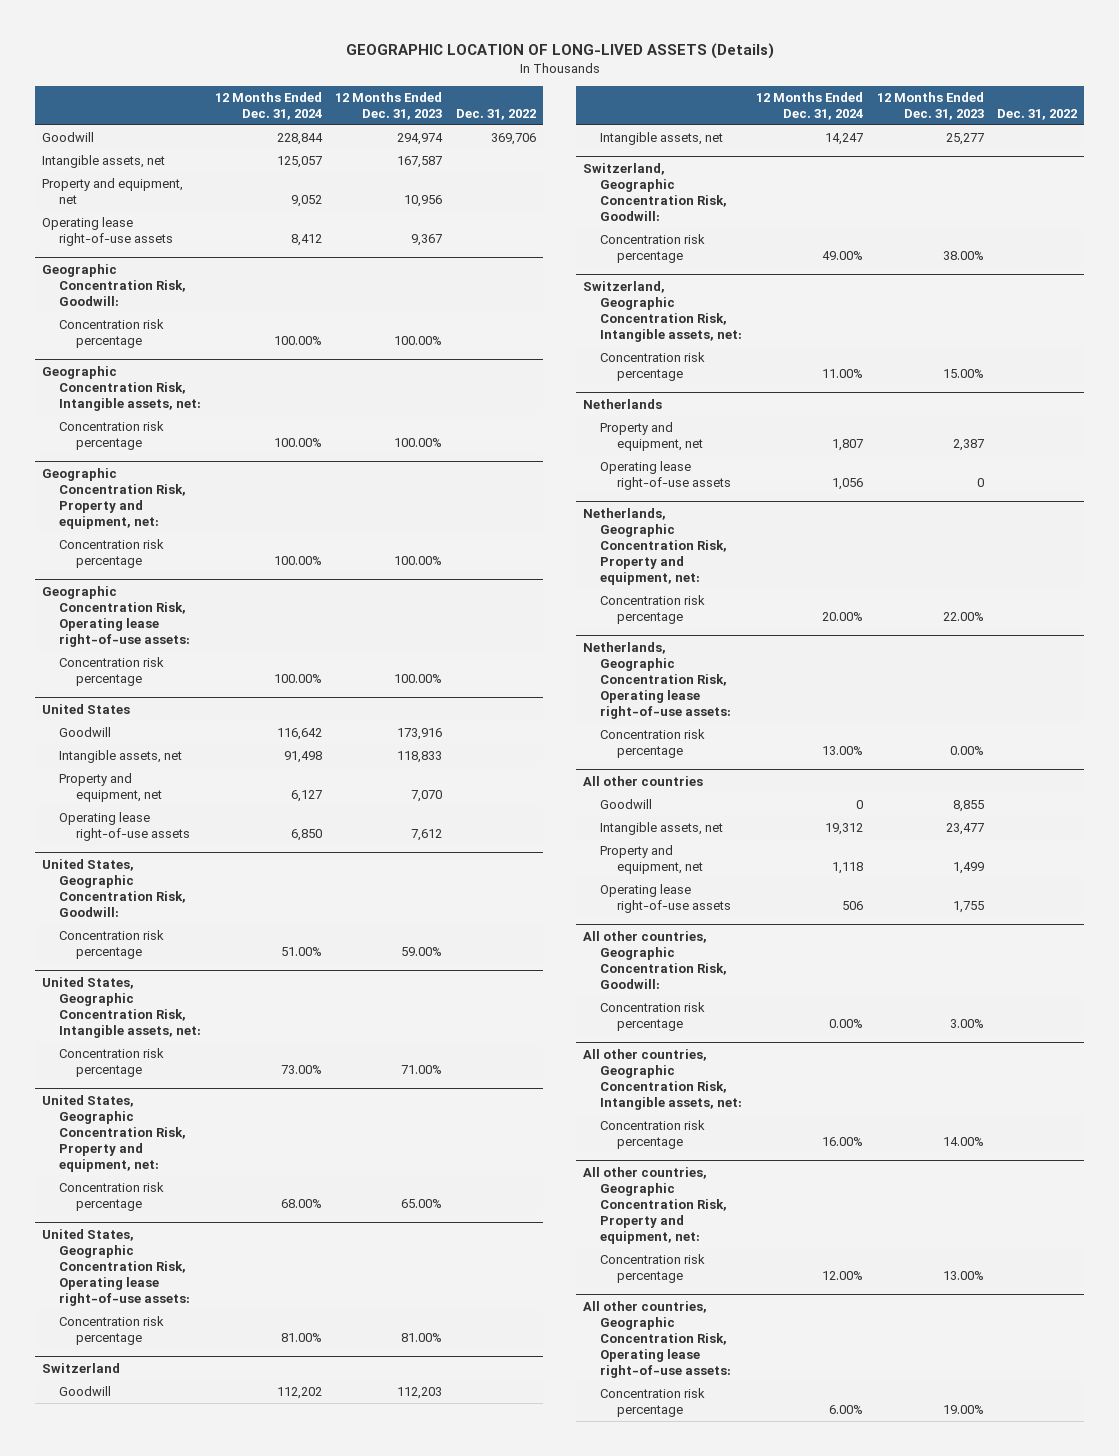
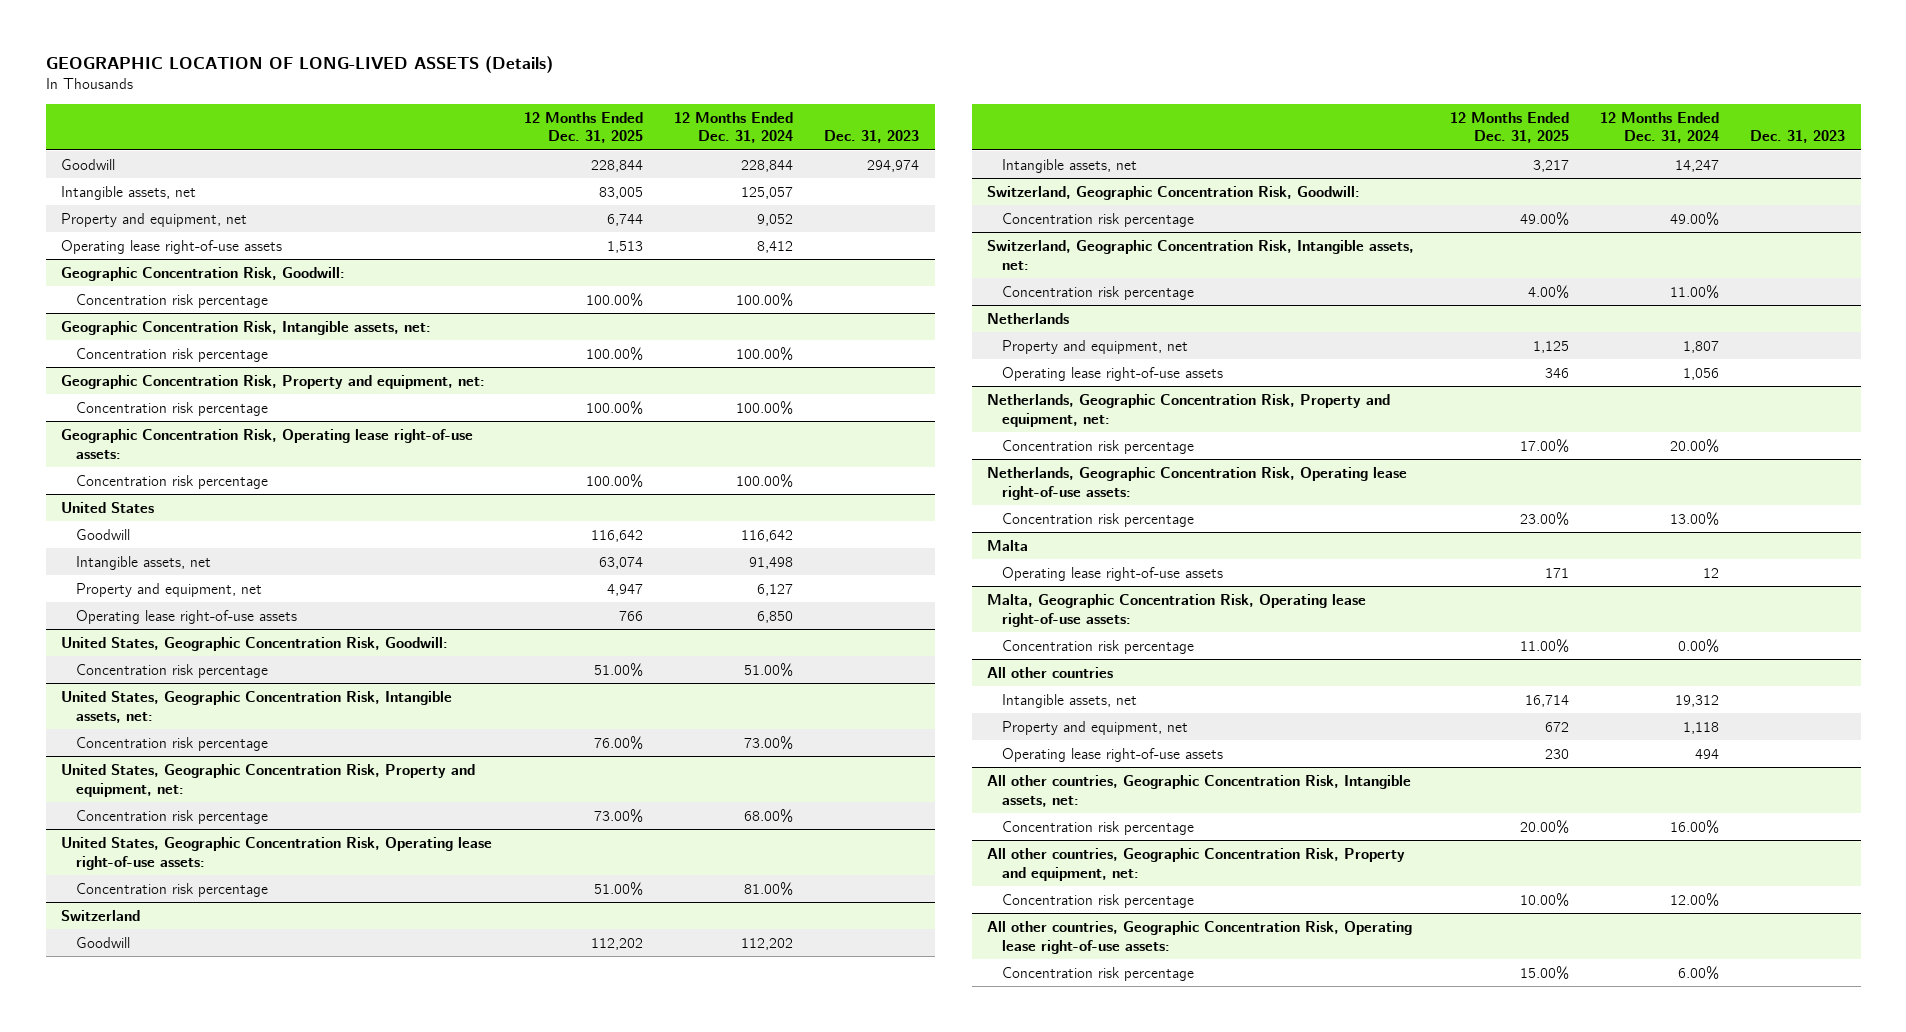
- | 12 Months Ended Dec. 31, 2024 | 12 Months Ended Dec. 31, 2023 | Dec. 31, 2022
+ | 12 Months Ended Dec. 31, 2025 | 12 Months Ended Dec. 31, 2024 | Dec. 31, 2023
+ Malta
+ Operating lease right-of-use assets | 171 | 12 |
+ Malta, Geographic Concentration Risk, Operating lease right-of-use assets:
+ Concentration risk percentage | 11.00% | 0.00% |
@ All other countries
- Goodwill | 0 | 8,855 |
- Operating lease right-of-use assets | 506 | 1,755 |
- All other countries, Geographic Concentration Risk, Goodwill:
- Concentration risk percentage | 0.00% | 3.00% |
@ All other countries
+ Operating lease right-of-use assets | 230 | 494 |

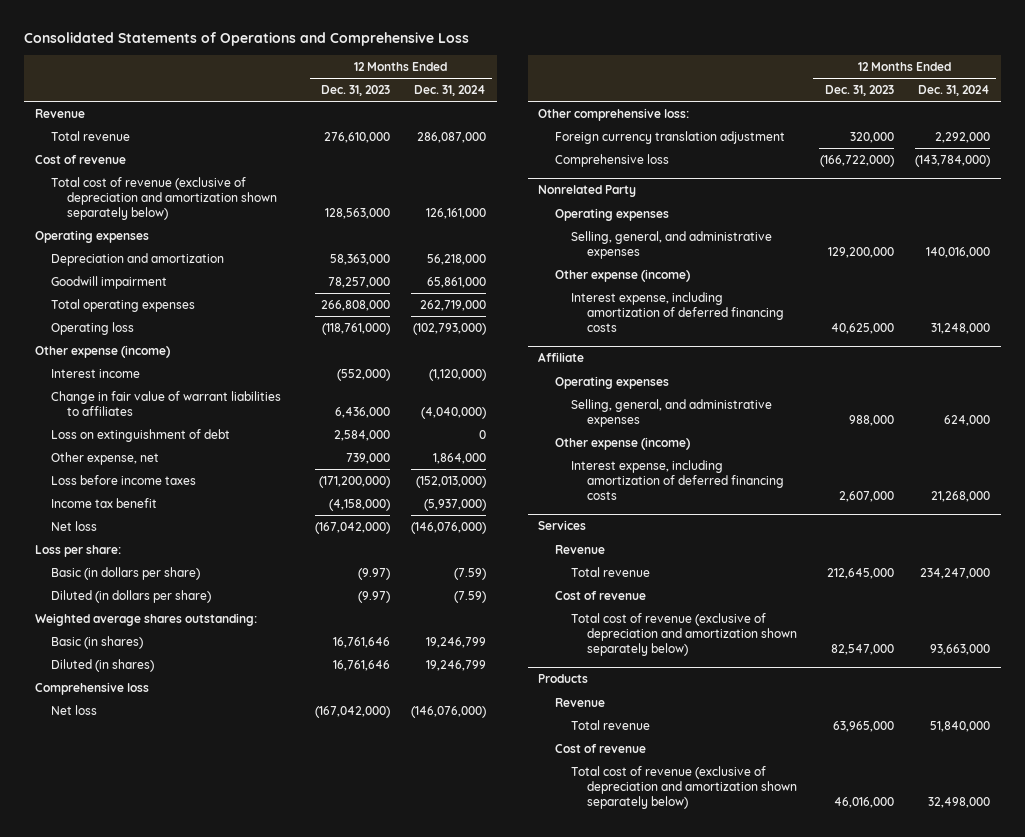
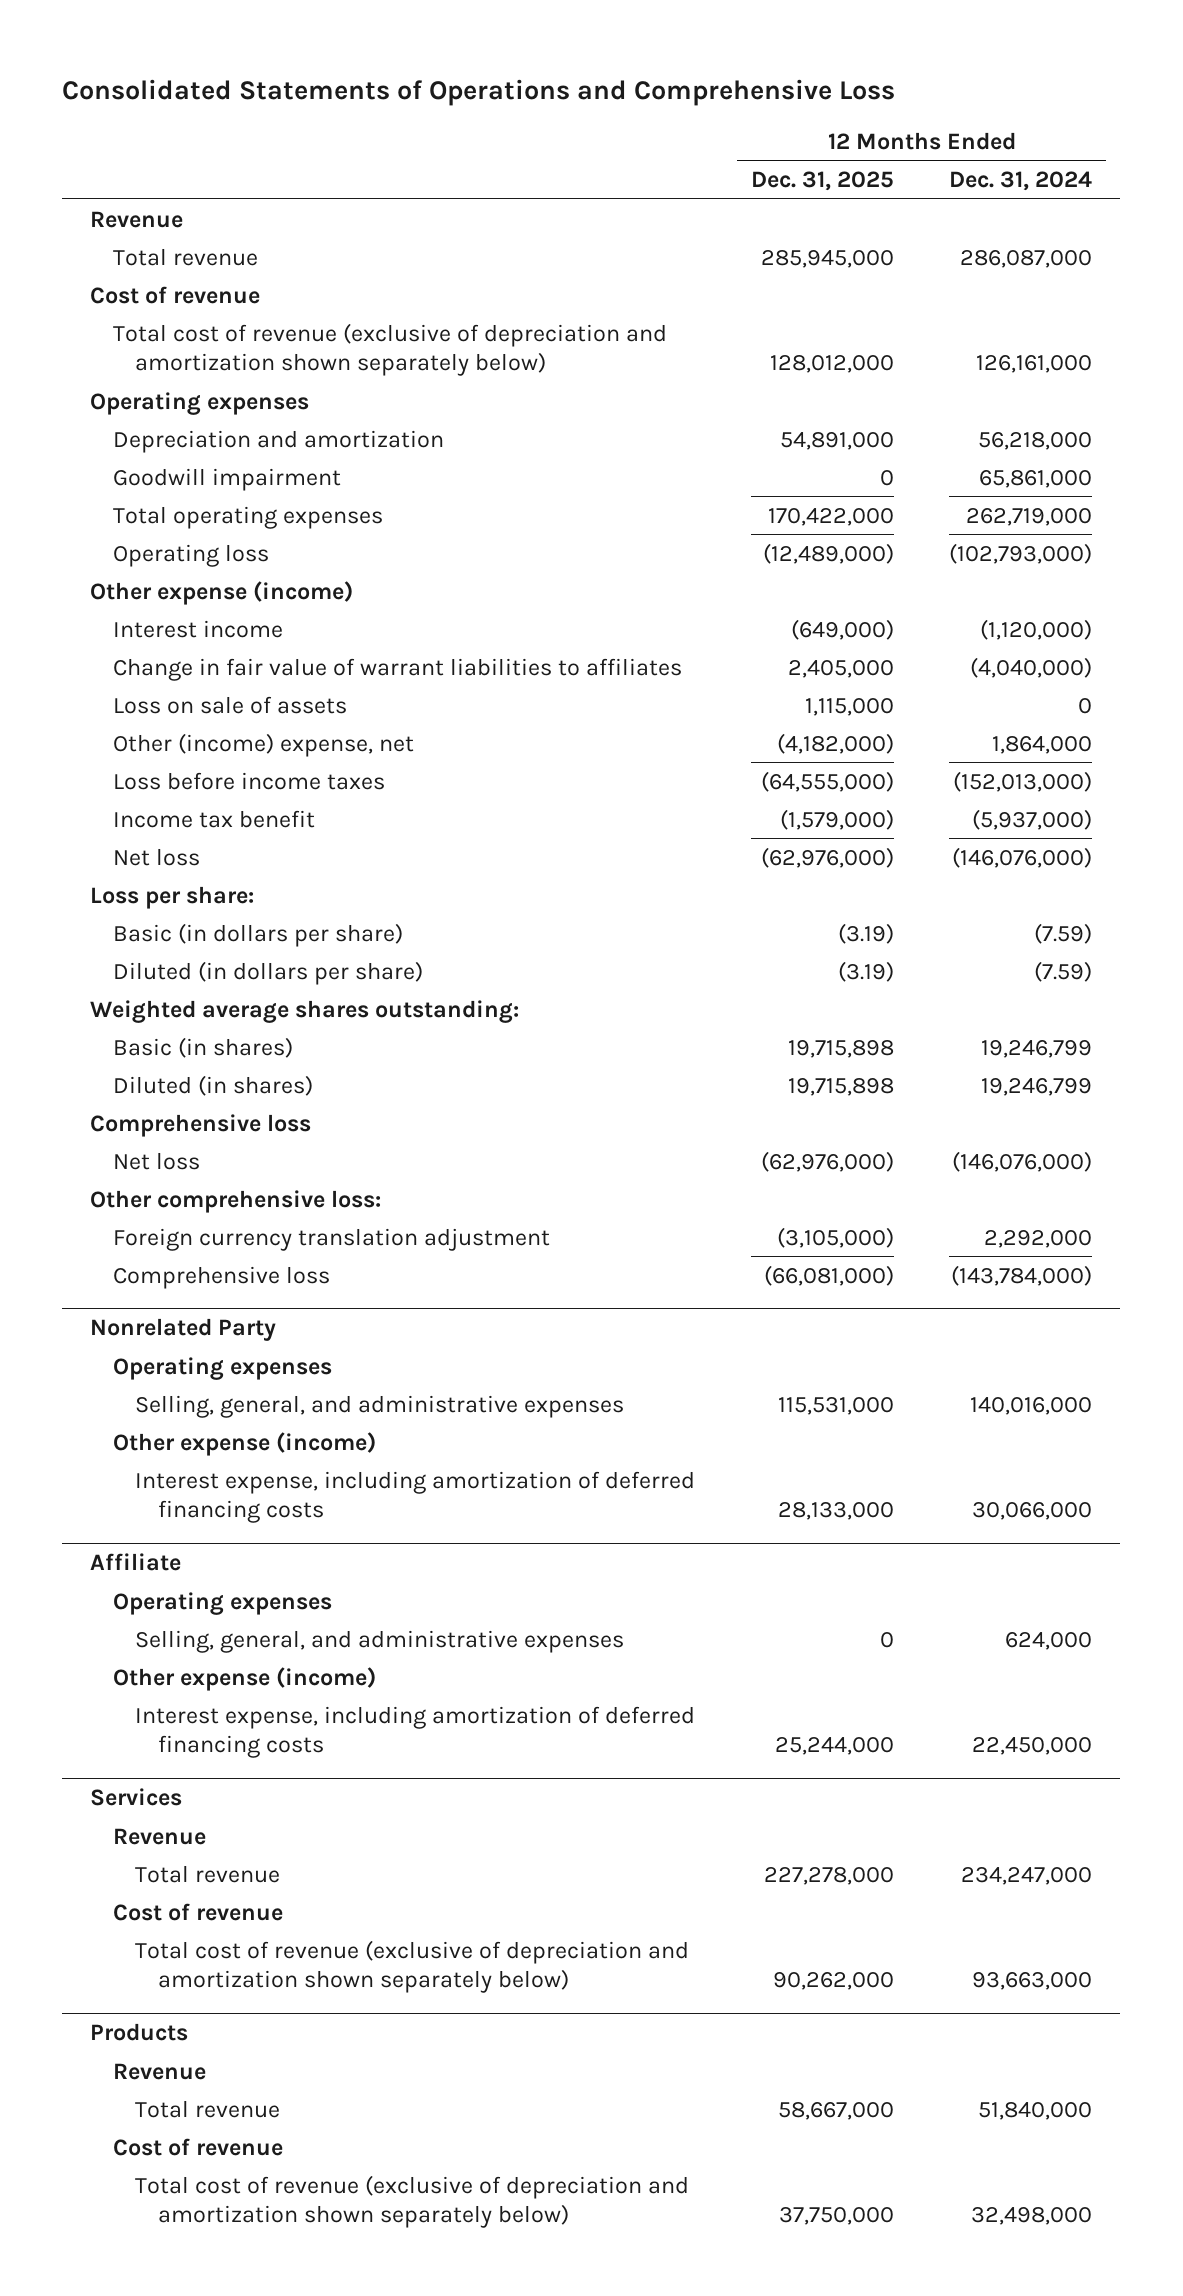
- | 12 Months Ended Dec. 31, 2023 | 12 Months Ended Dec. 31, 2024
+ | 12 Months Ended Dec. 31, 2025 | 12 Months Ended Dec. 31, 2024
- Loss on extinguishment of debt | 2,584,000 | 0
- Other expense, net | 739,000 | 1,864,000
+ Loss on sale of assets | 1,115,000 | 0
+ Other (income) expense, net | (4,182,000) | 1,864,000
@ Nonrelated Party
- Interest expense, including amortization of deferred financing costs | 40,625,000 | 31,248,000
+ Interest expense, including amortization of deferred financing costs | 28,133,000 | 30,066,000
@ Affiliate
- Interest expense, including amortization of deferred financing costs | 2,607,000 | 21,268,000
+ Interest expense, including amortization of deferred financing costs | 25,244,000 | 22,450,000

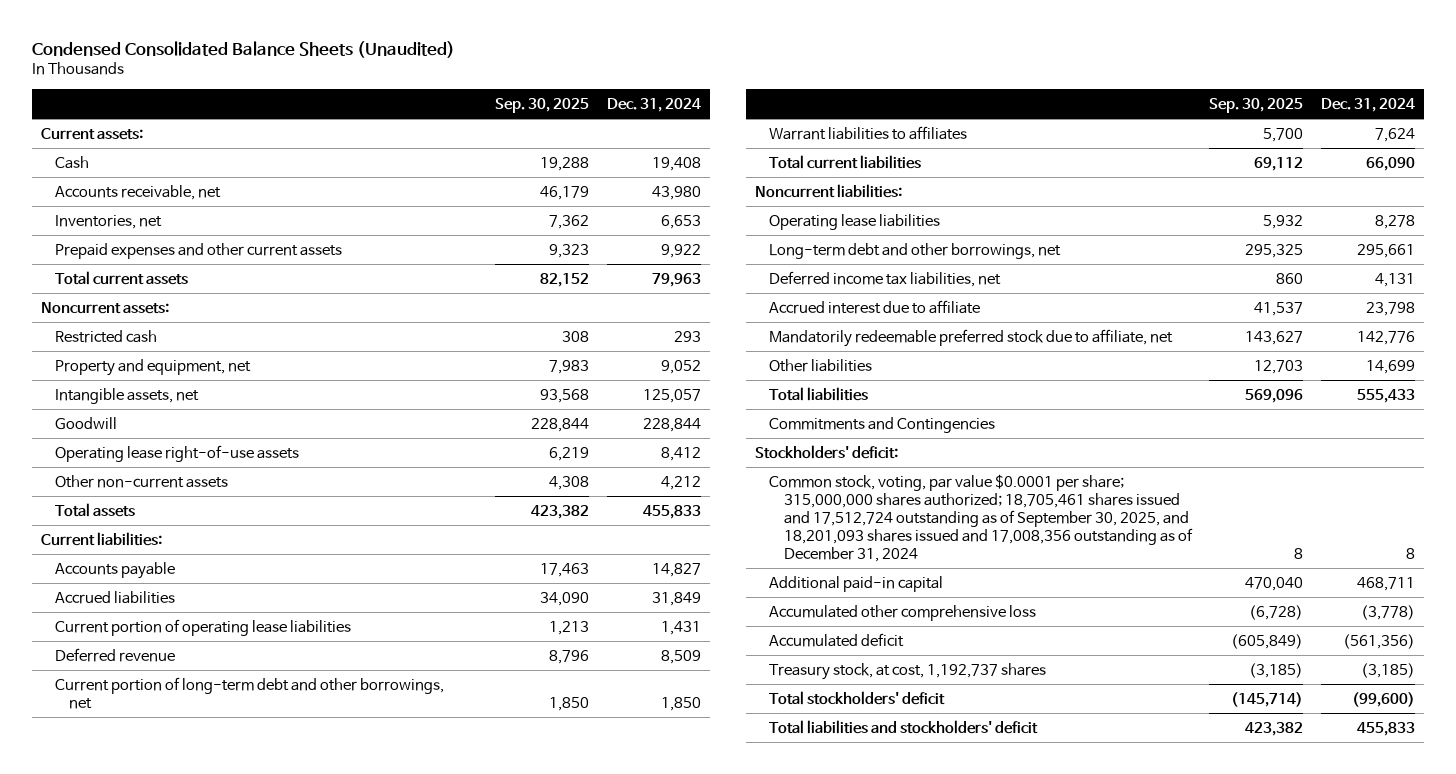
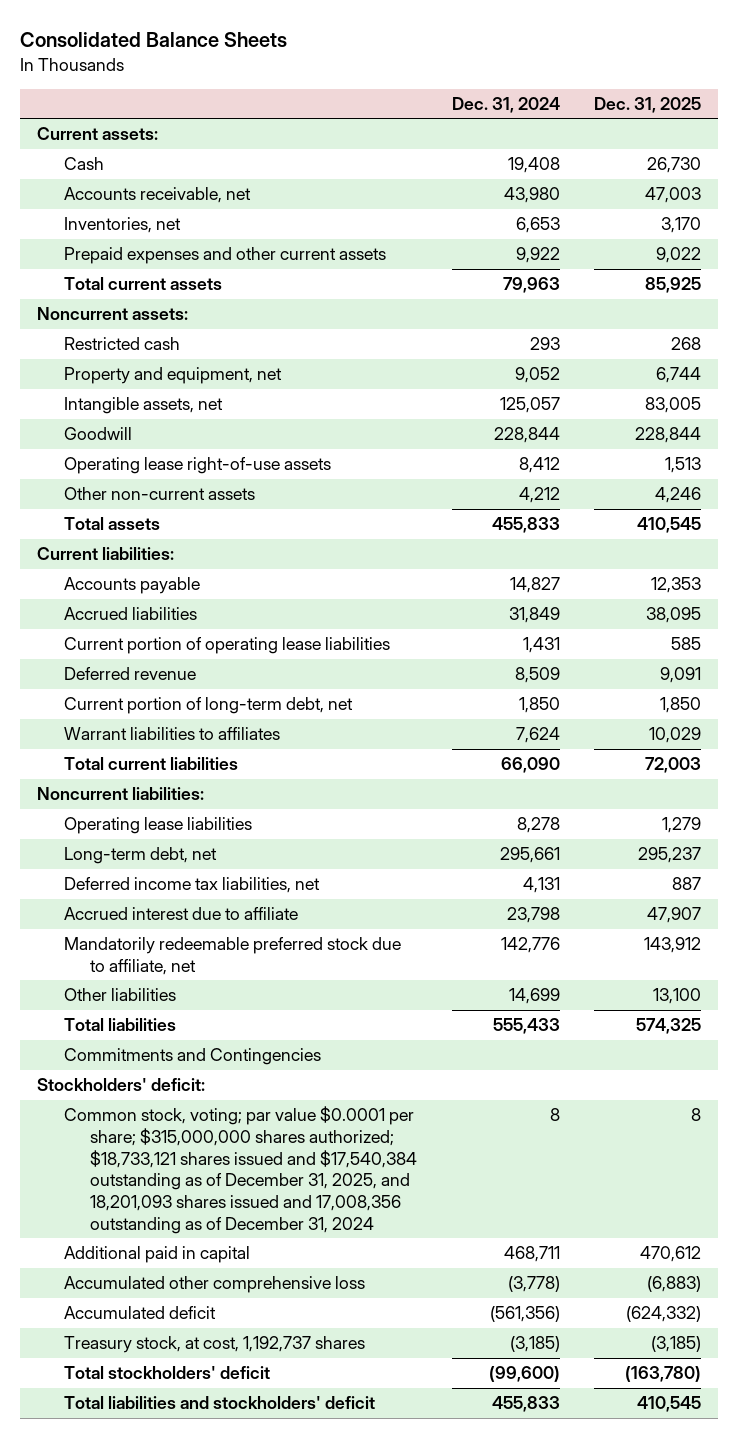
- Condensed Consolidated Balance Sheets (Unaudited)
+ Consolidated Balance Sheets
- | Sep. 30, 2025 | Dec. 31, 2024
+ | Dec. 31, 2024 | Dec. 31, 2025
- Current portion of long-term debt and other borrowings, net | 1,850 | 1,850
+ Current portion of long-term debt, net | 1,850 | 1,850
- Long-term debt and other borrowings, net | 295,325 | 295,661
+ Long-term debt, net | 295,661 | 295,237
- Common stock, voting, par value $0.0001 per share; 315,000,000 shares authorized; 18,705,461 shares issued and 17,512,724 outstanding as of September 30, 2025, and 18,201,093 shares issued and 17,008,356 outstanding as of December 31, 2024 | 8 | 8
- Additional paid-in capital | 470,040 | 468,711
+ Common stock, voting; par value $0.0001 per share; $315,000,000 shares authorized; $18,733,121 shares issued and $17,540,384 outstanding as of December 31, 2025, and 18,201,093 shares issued and 17,008,356 outstanding as of December 31, 2024 | 8 | 8
+ Additional paid in capital | 468,711 | 470,612

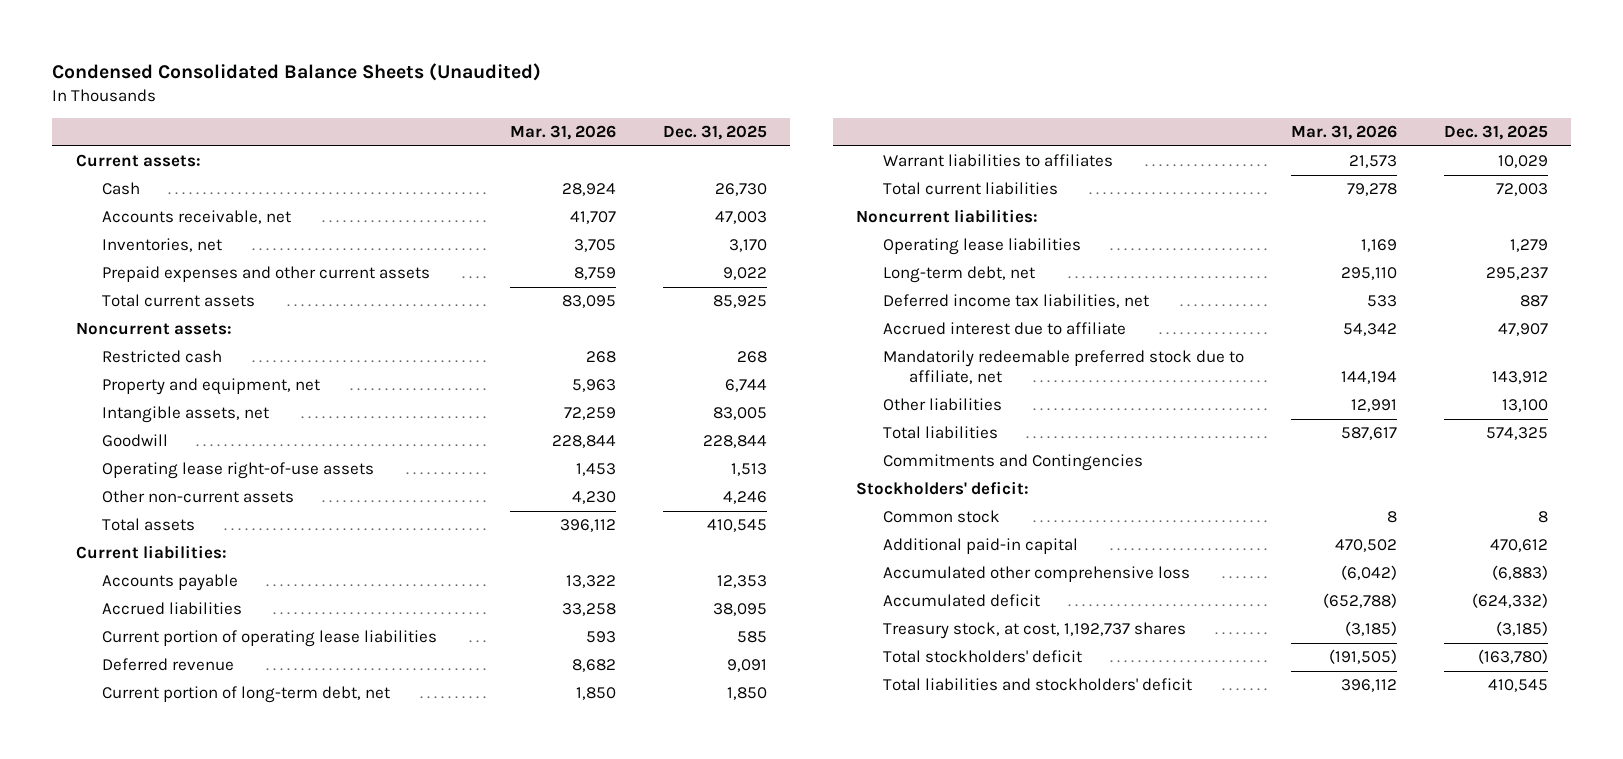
- Consolidated Balance Sheets
+ Condensed Consolidated Balance Sheets (Unaudited)
- | Dec. 31, 2024 | Dec. 31, 2025
+ | Mar. 31, 2026 | Dec. 31, 2025
- Common stock, voting; par value $0.0001 per share; $315,000,000 shares authorized; $18,733,121 shares issued and $17,540,384 outstanding as of December 31, 2025, and 18,201,093 shares issued and 17,008,356 outstanding as of December 31, 2024 | 8 | 8
- Additional paid in capital | 468,711 | 470,612
+ Common stock | 8 | 8
+ Additional paid-in capital | 470,502 | 470,612

